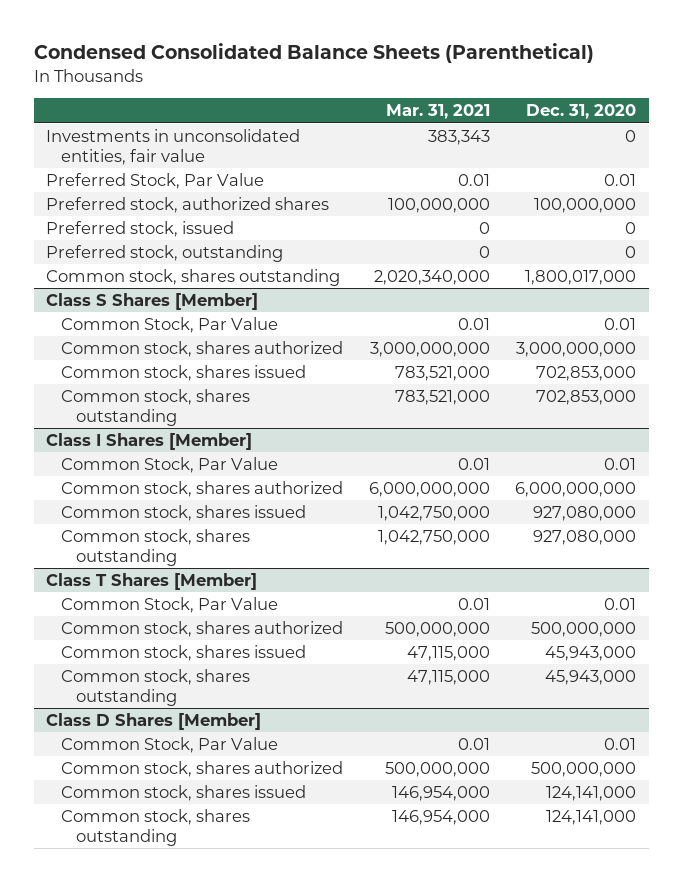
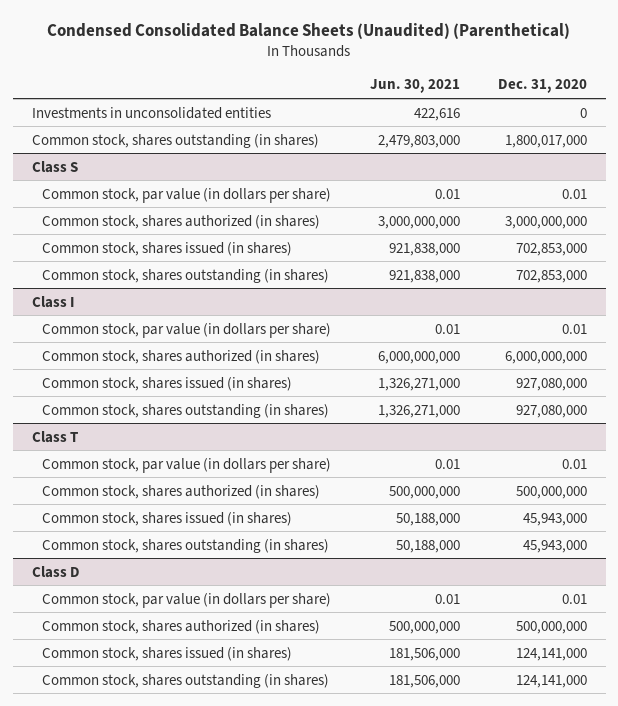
- Condensed Consolidated Balance Sheets (Parenthetical)
+ Condensed Consolidated Balance Sheets (Unaudited) (Parenthetical)
- | Mar. 31, 2021 | Dec. 31, 2020
+ | Jun. 30, 2021 | Dec. 31, 2020
- Investments in unconsolidated entities, fair value | 383,343 | 0
- Preferred Stock, Par Value | 0.01 | 0.01
- Preferred stock, authorized shares | 100,000,000 | 100,000,000
- Preferred stock, issued | 0 | 0
- Preferred stock, outstanding | 0 | 0
- Common stock, shares outstanding | 2,020,340,000 | 1,800,017,000
- Class S Shares [Member]
- Common Stock, Par Value | 0.01 | 0.01
- Common stock, shares authorized | 3,000,000,000 | 3,000,000,000
- Common stock, shares issued | 783,521,000 | 702,853,000
- Common stock, shares outstanding | 783,521,000 | 702,853,000
- Class I Shares [Member]
- Common Stock, Par Value | 0.01 | 0.01
- Common stock, shares authorized | 6,000,000,000 | 6,000,000,000
- Common stock, shares issued | 1,042,750,000 | 927,080,000
- Common stock, shares outstanding | 1,042,750,000 | 927,080,000
- Class T Shares [Member]
- Common Stock, Par Value | 0.01 | 0.01
- Common stock, shares authorized | 500,000,000 | 500,000,000
- Common stock, shares issued | 47,115,000 | 45,943,000
- Common stock, shares outstanding | 47,115,000 | 45,943,000
- Class D Shares [Member]
- Common Stock, Par Value | 0.01 | 0.01
- Common stock, shares authorized | 500,000,000 | 500,000,000
- Common stock, shares issued | 146,954,000 | 124,141,000
- Common stock, shares outstanding | 146,954,000 | 124,141,000
+ Investments in unconsolidated entities | 422,616 | 0
+ Common stock, shares outstanding (in shares) | 2,479,803,000 | 1,800,017,000
+ Class S
+ Common stock, par value (in dollars per share) | 0.01 | 0.01
+ Common stock, shares authorized (in shares) | 3,000,000,000 | 3,000,000,000
+ Common stock, shares issued (in shares) | 921,838,000 | 702,853,000
+ Common stock, shares outstanding (in shares) | 921,838,000 | 702,853,000
+ Class I
+ Common stock, par value (in dollars per share) | 0.01 | 0.01
+ Common stock, shares authorized (in shares) | 6,000,000,000 | 6,000,000,000
+ Common stock, shares issued (in shares) | 1,326,271,000 | 927,080,000
+ Common stock, shares outstanding (in shares) | 1,326,271,000 | 927,080,000
+ Class T
+ Common stock, par value (in dollars per share) | 0.01 | 0.01
+ Common stock, shares authorized (in shares) | 500,000,000 | 500,000,000
+ Common stock, shares issued (in shares) | 50,188,000 | 45,943,000
+ Common stock, shares outstanding (in shares) | 50,188,000 | 45,943,000
+ Class D
+ Common stock, par value (in dollars per share) | 0.01 | 0.01
+ Common stock, shares authorized (in shares) | 500,000,000 | 500,000,000
+ Common stock, shares issued (in shares) | 181,506,000 | 124,141,000
+ Common stock, shares outstanding (in shares) | 181,506,000 | 124,141,000

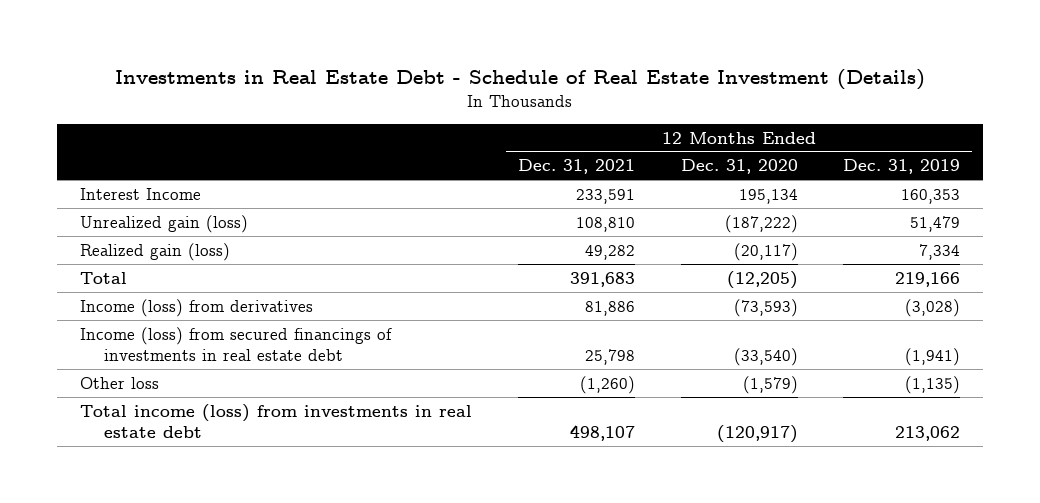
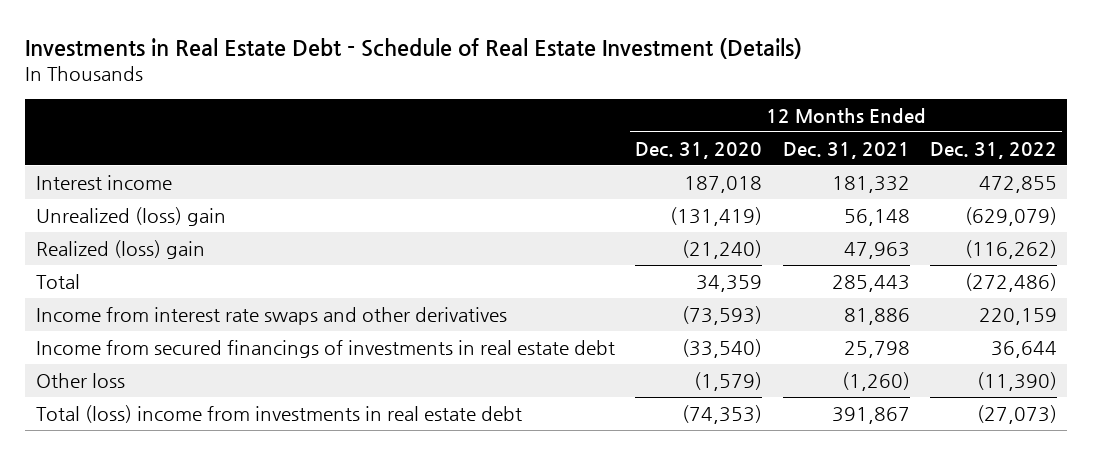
- | 12 Months Ended Dec. 31, 2021 | 12 Months Ended Dec. 31, 2020 | 12 Months Ended Dec. 31, 2019
+ | 12 Months Ended Dec. 31, 2020 | 12 Months Ended Dec. 31, 2021 | 12 Months Ended Dec. 31, 2022
- Interest Income | 233,591 | 195,134 | 160,353
- Unrealized gain (loss) | 108,810 | (187,222) | 51,479
- Realized gain (loss) | 49,282 | (20,117) | 7,334
- Total | 391,683 | (12,205) | 219,166
- Income (loss) from derivatives | 81,886 | (73,593) | (3,028)
- Income (loss) from secured financings of investments in real estate debt | 25,798 | (33,540) | (1,941)
+ Interest income | 187,018 | 181,332 | 472,855
+ Unrealized (loss) gain | (131,419) | 56,148 | (629,079)
+ Realized (loss) gain | (21,240) | 47,963 | (116,262)
+ Total | 34,359 | 285,443 | (272,486)
+ Income from interest rate swaps and other derivatives | (73,593) | 81,886 | 220,159
+ Income from secured financings of investments in real estate debt | (33,540) | 25,798 | 36,644
- Total income (loss) from investments in real estate debt | 498,107 | (120,917) | 213,062
+ Total (loss) income from investments in real estate debt | (74,353) | 391,867 | (27,073)

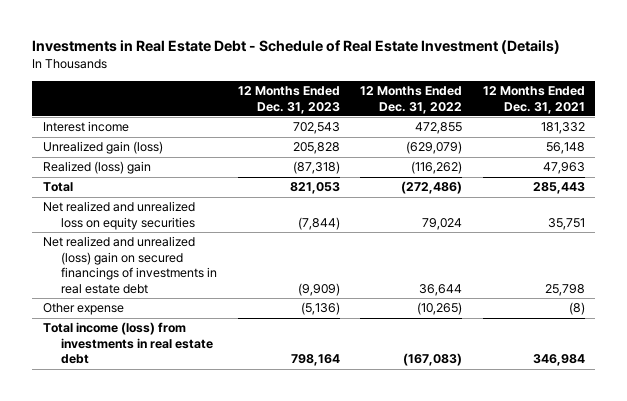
- | 12 Months Ended Dec. 31, 2020 | 12 Months Ended Dec. 31, 2021 | 12 Months Ended Dec. 31, 2022
+ | 12 Months Ended Dec. 31, 2023 | 12 Months Ended Dec. 31, 2022 | 12 Months Ended Dec. 31, 2021
- Unrealized (loss) gain | (131,419) | 56,148 | (629,079)
+ Unrealized gain (loss) | 205,828 | (629,079) | 56,148
- Income from interest rate swaps and other derivatives | (73,593) | 81,886 | 220,159
- Income from secured financings of investments in real estate debt | (33,540) | 25,798 | 36,644
- Other loss | (1,579) | (1,260) | (11,390)
- Total (loss) income from investments in real estate debt | (74,353) | 391,867 | (27,073)
+ Net realized and unrealized loss on equity securities | (7,844) | 79,024 | 35,751
+ Net realized and unrealized (loss) gain on secured financings of investments in real estate debt | (9,909) | 36,644 | 25,798
+ Other expense | (5,136) | (10,265) | (8)
+ Total income (loss) from investments in real estate debt | 798,164 | (167,083) | 346,984

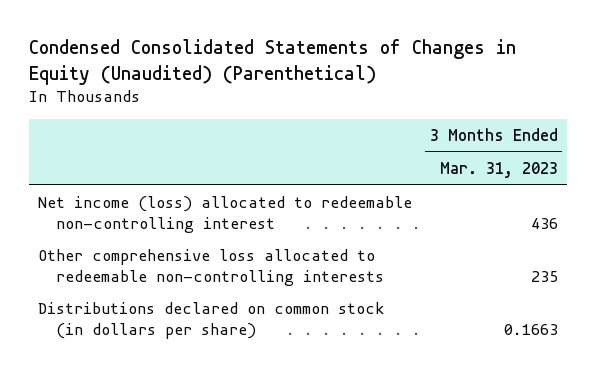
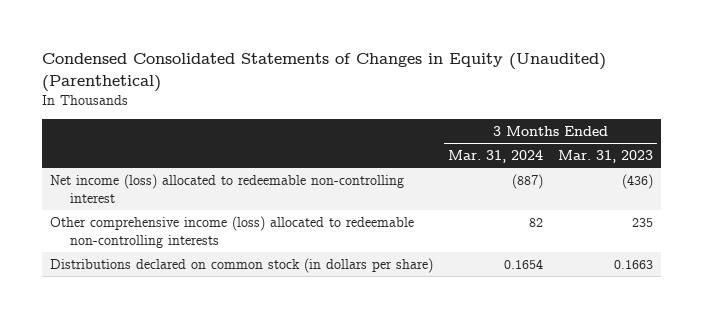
- | 3 Months Ended Mar. 31, 2023
+ | 3 Months Ended Mar. 31, 2024 | 3 Months Ended Mar. 31, 2023
- Net income (loss) allocated to redeemable non-controlling interest | 436
- Other comprehensive loss allocated to redeemable non-controlling interests | 235
+ Net income (loss) allocated to redeemable non-controlling interest | (887) | (436)
+ Other comprehensive income (loss) allocated to redeemable non-controlling interests | 82 | 235

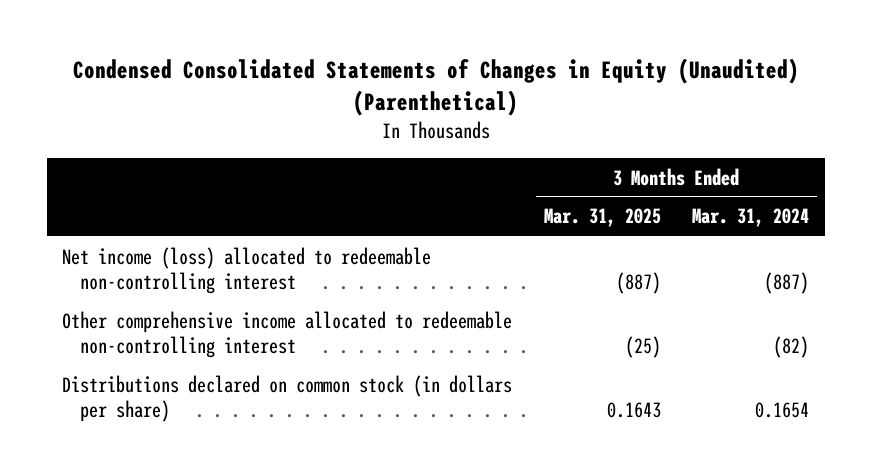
- | 3 Months Ended Mar. 31, 2024 | 3 Months Ended Mar. 31, 2023
+ | 3 Months Ended Mar. 31, 2025 | 3 Months Ended Mar. 31, 2024
- Other comprehensive income (loss) allocated to redeemable non-controlling interests | 82 | 235
+ Other comprehensive income allocated to redeemable non-controlling interest | (25) | (82)

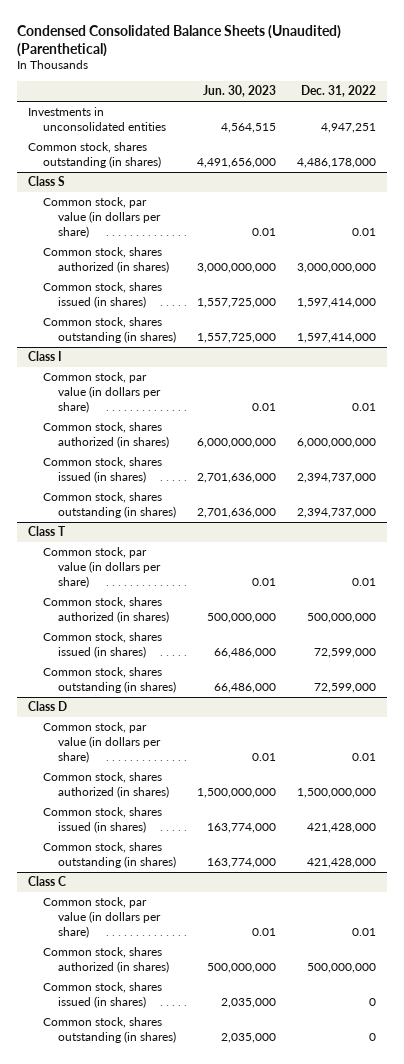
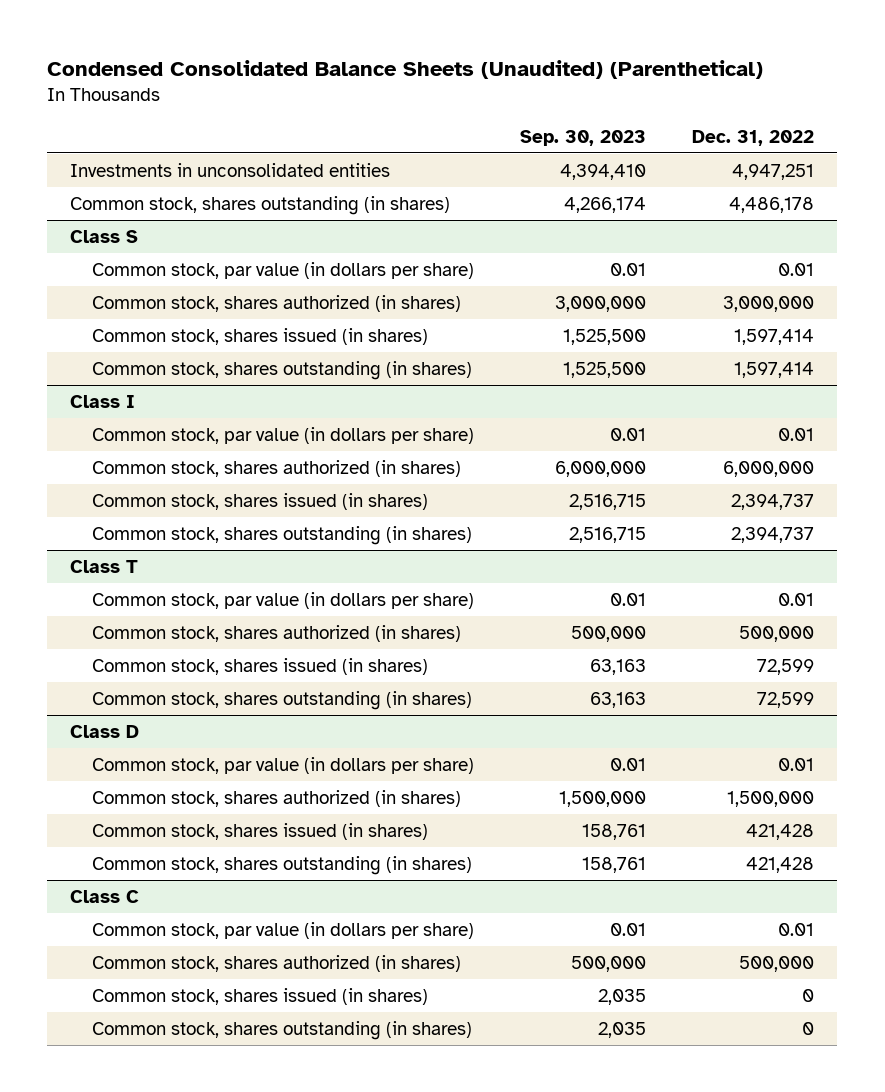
- | Jun. 30, 2023 | Dec. 31, 2022
+ | Sep. 30, 2023 | Dec. 31, 2022
- Common stock, shares outstanding (in shares) | 4,491,656,000 | 4,486,178,000
+ Common stock, shares outstanding (in shares) | 4,266,174 | 4,486,178
@ Class S
- Common stock, shares authorized (in shares) | 3,000,000,000 | 3,000,000,000
- Common stock, shares issued (in shares) | 1,557,725,000 | 1,597,414,000
- Common stock, shares outstanding (in shares) | 1,557,725,000 | 1,597,414,000
+ Common stock, shares authorized (in shares) | 3,000,000 | 3,000,000
+ Common stock, shares issued (in shares) | 1,525,500 | 1,597,414
+ Common stock, shares outstanding (in shares) | 1,525,500 | 1,597,414
@ Class I
- Common stock, shares authorized (in shares) | 6,000,000,000 | 6,000,000,000
- Common stock, shares issued (in shares) | 2,701,636,000 | 2,394,737,000
- Common stock, shares outstanding (in shares) | 2,701,636,000 | 2,394,737,000
+ Common stock, shares authorized (in shares) | 6,000,000 | 6,000,000
+ Common stock, shares issued (in shares) | 2,516,715 | 2,394,737
+ Common stock, shares outstanding (in shares) | 2,516,715 | 2,394,737
@ Class T
- Common stock, shares authorized (in shares) | 500,000,000 | 500,000,000
- Common stock, shares issued (in shares) | 66,486,000 | 72,599,000
- Common stock, shares outstanding (in shares) | 66,486,000 | 72,599,000
+ Common stock, shares authorized (in shares) | 500,000 | 500,000
+ Common stock, shares issued (in shares) | 63,163 | 72,599
+ Common stock, shares outstanding (in shares) | 63,163 | 72,599
@ Class D
- Common stock, shares authorized (in shares) | 1,500,000,000 | 1,500,000,000
- Common stock, shares issued (in shares) | 163,774,000 | 421,428,000
- Common stock, shares outstanding (in shares) | 163,774,000 | 421,428,000
+ Common stock, shares authorized (in shares) | 1,500,000 | 1,500,000
+ Common stock, shares issued (in shares) | 158,761 | 421,428
+ Common stock, shares outstanding (in shares) | 158,761 | 421,428
@ Class C
- Common stock, shares authorized (in shares) | 500,000,000 | 500,000,000
+ Common stock, shares authorized (in shares) | 500,000 | 500,000

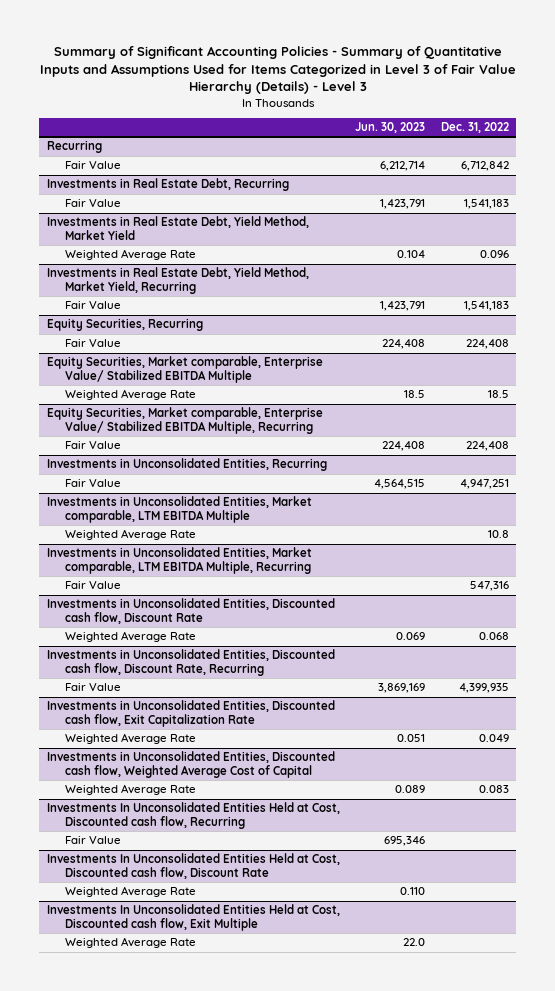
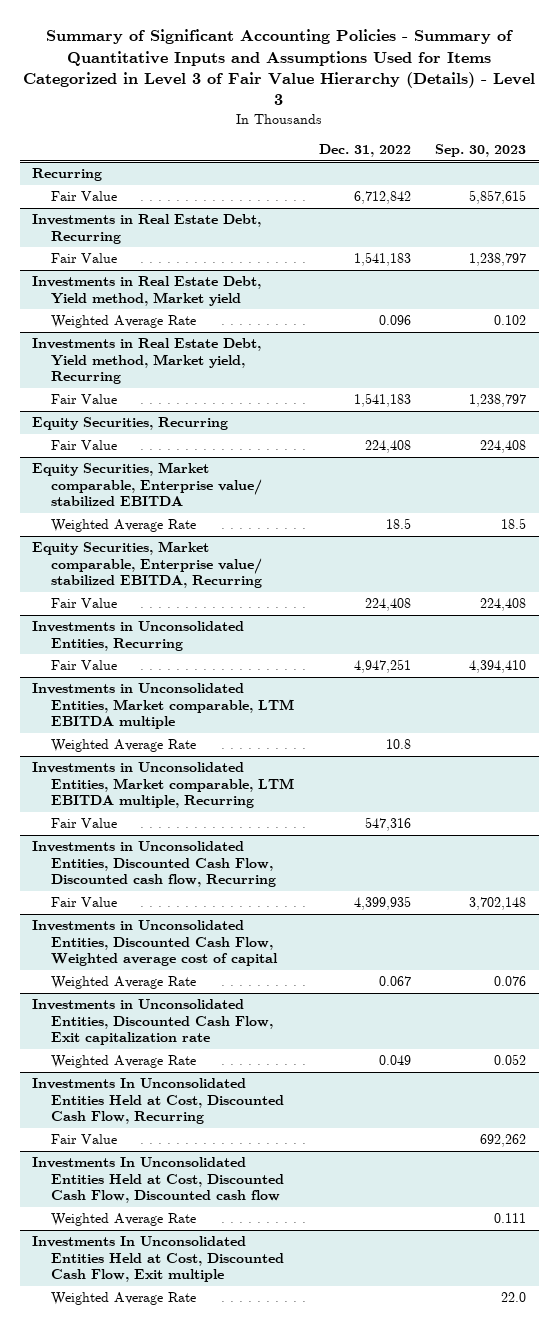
- | Jun. 30, 2023 | Dec. 31, 2022
+ | Dec. 31, 2022 | Sep. 30, 2023
- Investments in Real Estate Debt, Yield Method, Market Yield
+ Investments in Real Estate Debt, Yield method, Market yield
- Investments in Real Estate Debt, Yield Method, Market Yield, Recurring
+ Investments in Real Estate Debt, Yield method, Market yield, Recurring
- Equity Securities, Market comparable, Enterprise Value/ Stabilized EBITDA Multiple
+ Equity Securities, Market comparable, Enterprise value/ stabilized EBITDA
- Equity Securities, Market comparable, Enterprise Value/ Stabilized EBITDA Multiple, Recurring
+ Equity Securities, Market comparable, Enterprise value/ stabilized EBITDA, Recurring
- Investments in Unconsolidated Entities, Market comparable, LTM EBITDA Multiple
+ Investments in Unconsolidated Entities, Market comparable, LTM EBITDA multiple
- Investments in Unconsolidated Entities, Market comparable, LTM EBITDA Multiple, Recurring
+ Investments in Unconsolidated Entities, Market comparable, LTM EBITDA multiple, Recurring
- Investments in Unconsolidated Entities, Discounted cash flow, Discount Rate
- Weighted Average Rate | 0.069 | 0.068
- Investments in Unconsolidated Entities, Discounted cash flow, Discount Rate, Recurring
+ Investments in Unconsolidated Entities, Discounted Cash Flow, Discounted cash flow, Recurring
- Investments in Unconsolidated Entities, Discounted cash flow, Exit Capitalization Rate
+ Investments in Unconsolidated Entities, Discounted Cash Flow, Weighted average cost of capital
+ Weighted Average Rate | 0.067 | 0.076
+ Investments in Unconsolidated Entities, Discounted Cash Flow, Exit capitalization rate
- Investments in Unconsolidated Entities, Discounted cash flow, Weighted Average Cost of Capital
- Weighted Average Rate | 0.089 | 0.083
- Investments In Unconsolidated Entities Held at Cost, Discounted cash flow, Recurring
+ Investments In Unconsolidated Entities Held at Cost, Discounted Cash Flow, Recurring
- Investments In Unconsolidated Entities Held at Cost, Discounted cash flow, Discount Rate
+ Investments In Unconsolidated Entities Held at Cost, Discounted Cash Flow, Discounted cash flow
- Investments In Unconsolidated Entities Held at Cost, Discounted cash flow, Exit Multiple
+ Investments In Unconsolidated Entities Held at Cost, Discounted Cash Flow, Exit multiple

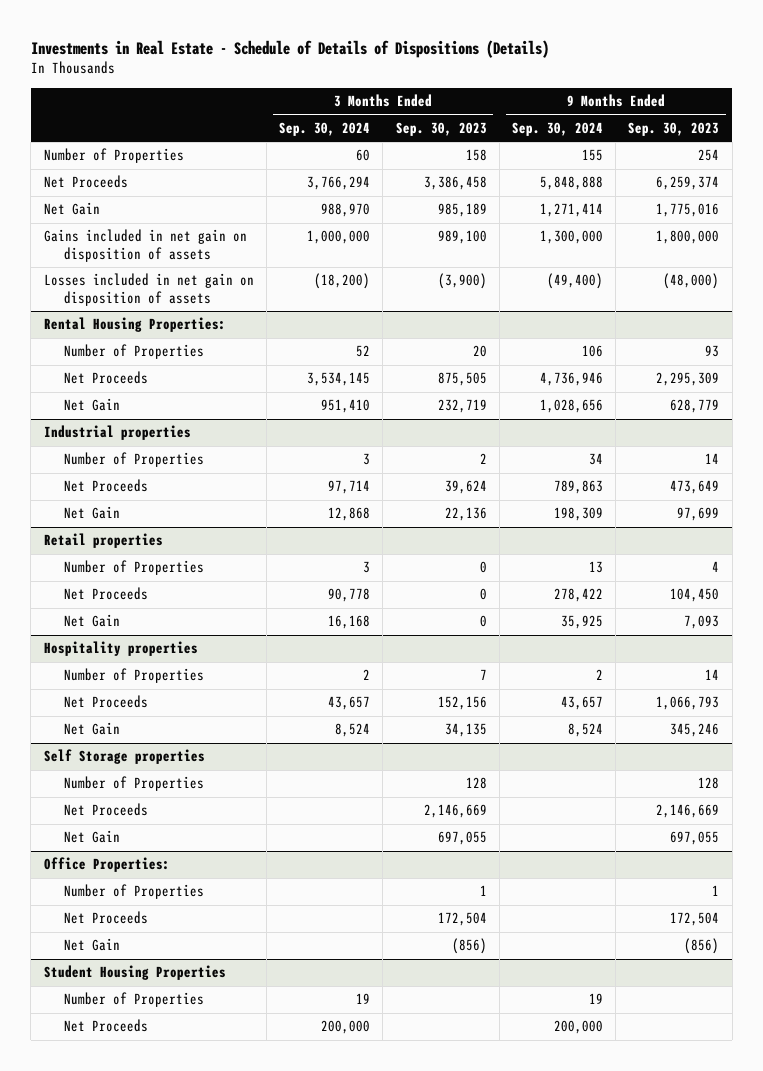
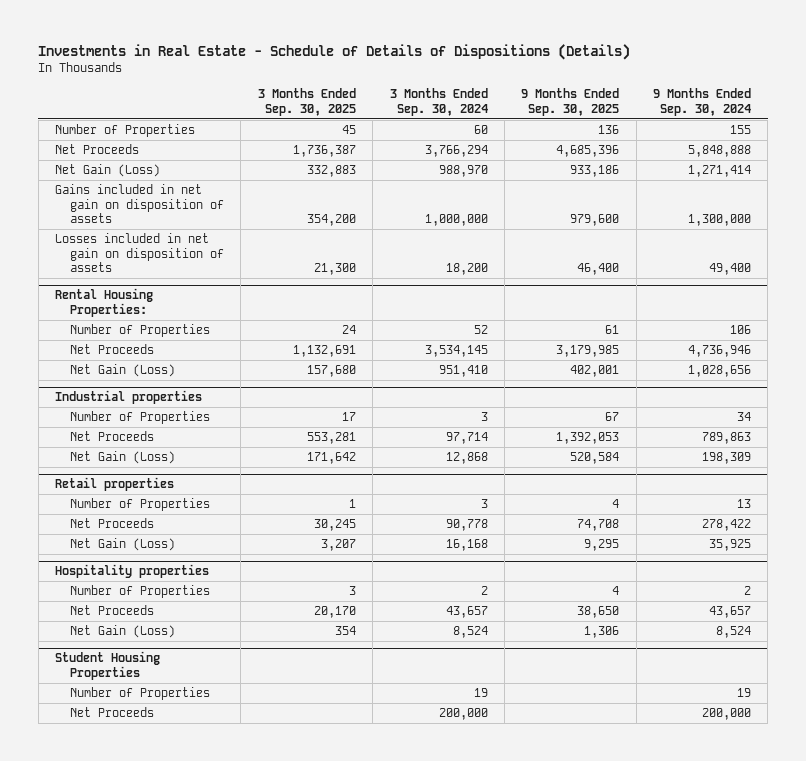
- | 3 Months Ended Sep. 30, 2024 | 3 Months Ended Sep. 30, 2023 | 9 Months Ended Sep. 30, 2024 | 9 Months Ended Sep. 30, 2023
+ | 3 Months Ended Sep. 30, 2025 | 3 Months Ended Sep. 30, 2024 | 9 Months Ended Sep. 30, 2025 | 9 Months Ended Sep. 30, 2024
- Net Gain | 988,970 | 985,189 | 1,271,414 | 1,775,016
+ Net Gain (Loss) | 332,883 | 988,970 | 933,186 | 1,271,414
- Losses included in net gain on disposition of assets | (18,200) | (3,900) | (49,400) | (48,000)
+ Losses included in net gain on disposition of assets | 21,300 | 18,200 | 46,400 | 49,400
@ Rental Housing Properties:
- Net Gain | 951,410 | 232,719 | 1,028,656 | 628,779
+ Net Gain (Loss) | 157,680 | 951,410 | 402,001 | 1,028,656
@ Industrial properties
- Net Gain | 12,868 | 22,136 | 198,309 | 97,699
+ Net Gain (Loss) | 171,642 | 12,868 | 520,584 | 198,309
@ Retail properties
- Net Gain | 16,168 | 0 | 35,925 | 7,093
+ Net Gain (Loss) | 3,207 | 16,168 | 9,295 | 35,925
@ Hospitality properties
- Net Gain | 8,524 | 34,135 | 8,524 | 345,246
- Self Storage properties
- Number of Properties | | 128 | | 128
- Net Proceeds | | 2,146,669 | | 2,146,669
- Net Gain | | 697,055 | | 697,055
- Office Properties:
- Number of Properties | | 1 | | 1
- Net Proceeds | | 172,504 | | 172,504
- Net Gain | | (856) | | (856)
@ Hospitality properties
+ Net Gain (Loss) | 354 | 8,524 | 1,306 | 8,524

